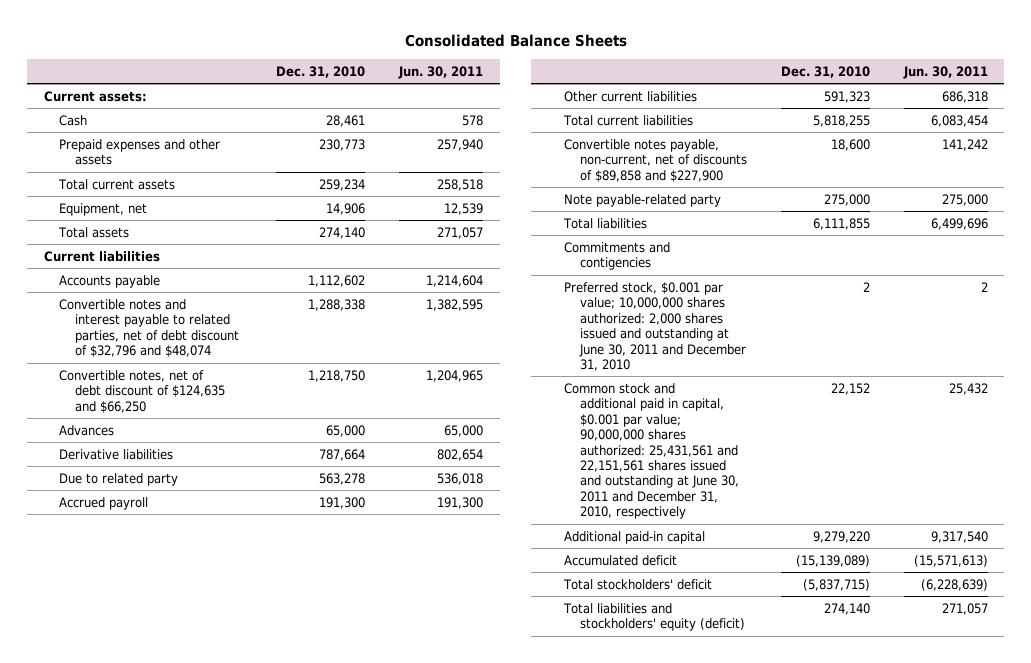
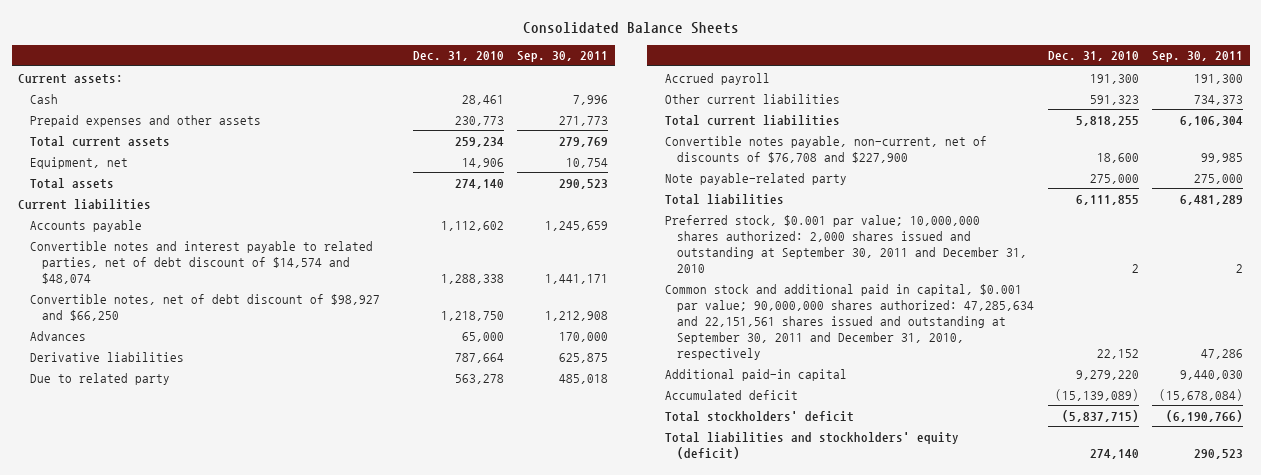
- | Dec. 31, 2010 | Jun. 30, 2011
+ | Dec. 31, 2010 | Sep. 30, 2011
- Convertible notes and interest payable to related parties, net of debt discount of $32,796 and $48,074 | 1,288,338 | 1,382,595
- Convertible notes, net of debt discount of $124,635 and $66,250 | 1,218,750 | 1,204,965
+ Convertible notes and interest payable to related parties, net of debt discount of $14,574 and $48,074 | 1,288,338 | 1,441,171
+ Convertible notes, net of debt discount of $98,927 and $66,250 | 1,218,750 | 1,212,908
- Convertible notes payable, non-current, net of discounts of $89,858 and $227,900 | 18,600 | 141,242
+ Convertible notes payable, non-current, net of discounts of $76,708 and $227,900 | 18,600 | 99,985
- Commitments and contigencies
- Preferred stock, $0.001 par value; 10,000,000 shares authorized: 2,000 shares issued and outstanding at June 30, 2011 and December 31, 2010 | 2 | 2
- Common stock and additional paid in capital, $0.001 par value; 90,000,000 shares authorized: 25,431,561 and 22,151,561 shares issued and outstanding at June 30, 2011 and December 31, 2010, respectively | 22,152 | 25,432
+ Preferred stock, $0.001 par value; 10,000,000 shares authorized: 2,000 shares issued and outstanding at September 30, 2011 and December 31, 2010 | 2 | 2
+ Common stock and additional paid in capital, $0.001 par value; 90,000,000 shares authorized: 47,285,634 and 22,151,561 shares issued and outstanding at September 30, 2011 and December 31, 2010, respectively | 22,152 | 47,286

